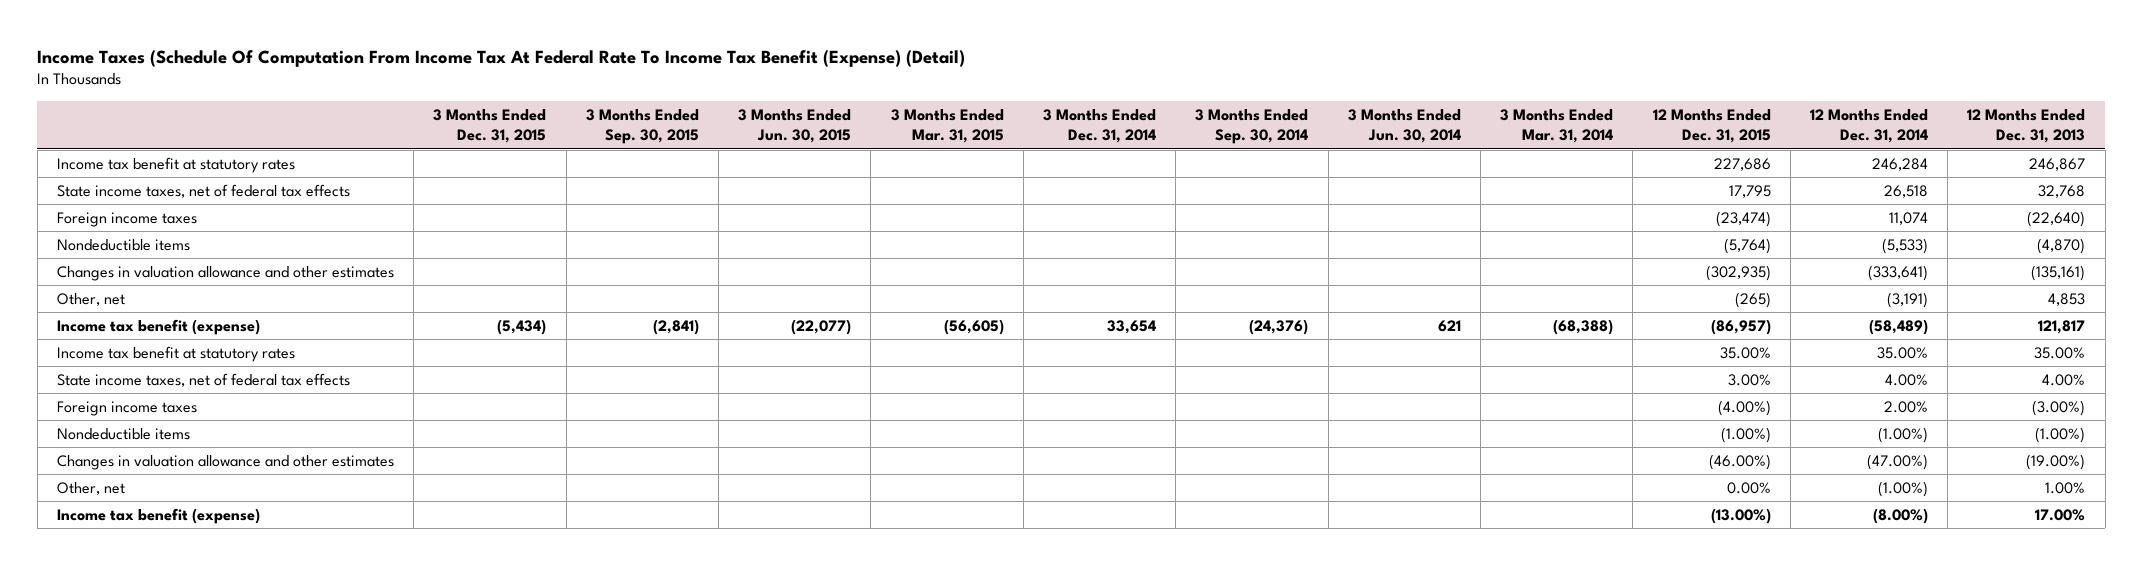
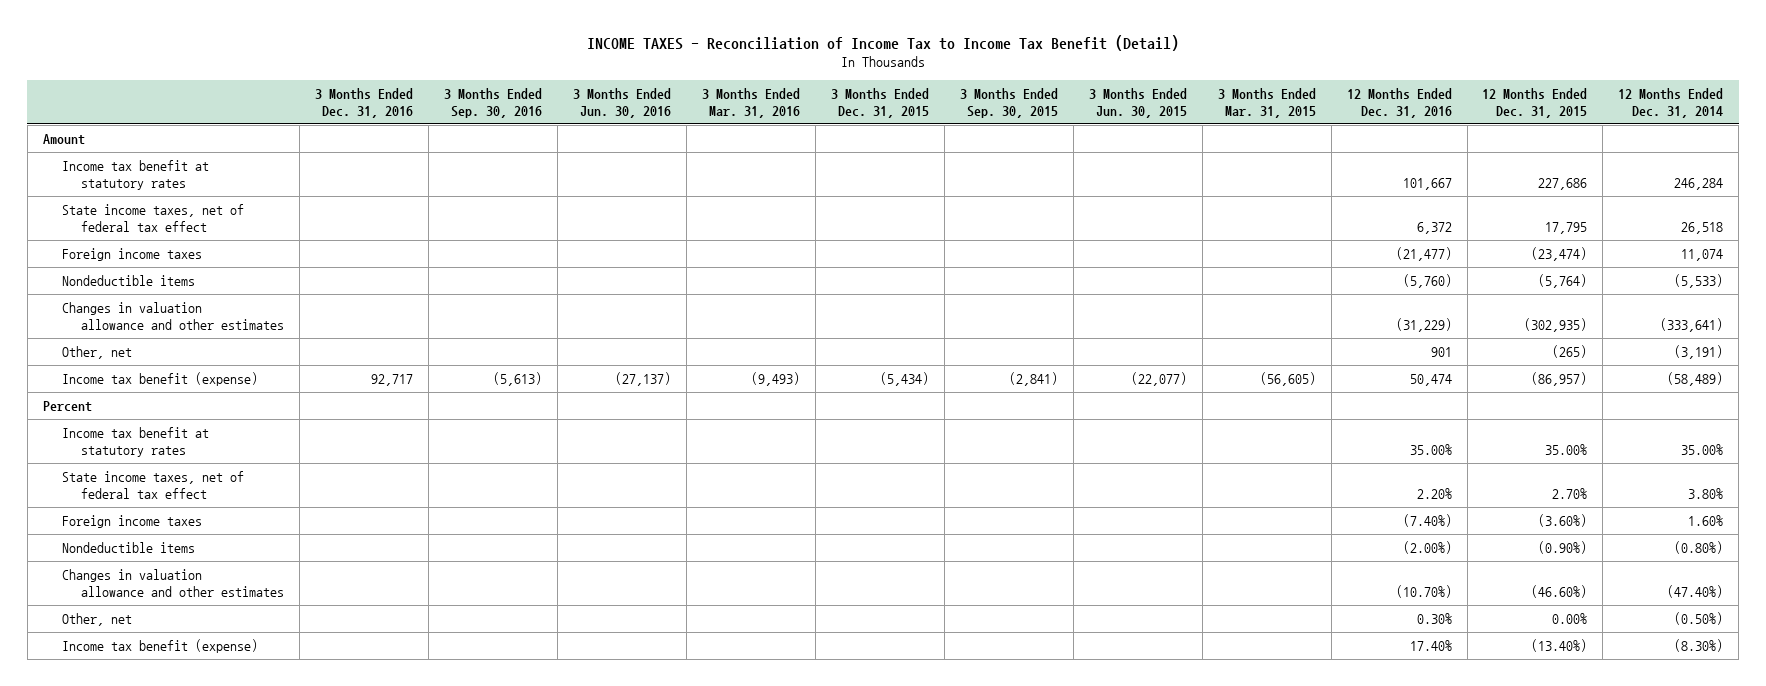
- Income Taxes (Schedule Of Computation From Income Tax At Federal Rate To Income Tax Benefit (Expense) (Detail)
+ INCOME TAXES - Reconciliation of Income Tax to Income Tax Benefit (Detail)
- | 3 Months Ended Dec. 31, 2015 | 3 Months Ended Sep. 30, 2015 | 3 Months Ended Jun. 30, 2015 | 3 Months Ended Mar. 31, 2015 | 3 Months Ended Dec. 31, 2014 | 3 Months Ended Sep. 30, 2014 | 3 Months Ended Jun. 30, 2014 | 3 Months Ended Mar. 31, 2014 | 12 Months Ended Dec. 31, 2015 | 12 Months Ended Dec. 31, 2014 | 12 Months Ended Dec. 31, 2013
+ | 3 Months Ended Dec. 31, 2016 | 3 Months Ended Sep. 30, 2016 | 3 Months Ended Jun. 30, 2016 | 3 Months Ended Mar. 31, 2016 | 3 Months Ended Dec. 31, 2015 | 3 Months Ended Sep. 30, 2015 | 3 Months Ended Jun. 30, 2015 | 3 Months Ended Mar. 31, 2015 | 12 Months Ended Dec. 31, 2016 | 12 Months Ended Dec. 31, 2015 | 12 Months Ended Dec. 31, 2014
+ Amount
- State income taxes, net of federal tax effects | | | | | | | | | 17,795 | 26,518 | 32,768
+ State income taxes, net of federal tax effect | | | | | | | | | 6,372 | 17,795 | 26,518
+ Percent
- State income taxes, net of federal tax effects | | | | | | | | | 3.00% | 4.00% | 4.00%
- Foreign income taxes | | | | | | | | | (4.00%) | 2.00% | (3.00%)
- Nondeductible items | | | | | | | | | (1.00%) | (1.00%) | (1.00%)
- Changes in valuation allowance and other estimates | | | | | | | | | (46.00%) | (47.00%) | (19.00%)
- Other, net | | | | | | | | | 0.00% | (1.00%) | 1.00%
- Income tax benefit (expense) | | | | | | | | | (13.00%) | (8.00%) | 17.00%
+ State income taxes, net of federal tax effect | | | | | | | | | 2.20% | 2.70% | 3.80%
+ Foreign income taxes | | | | | | | | | (7.40%) | (3.60%) | 1.60%
+ Nondeductible items | | | | | | | | | (2.00%) | (0.90%) | (0.80%)
+ Changes in valuation allowance and other estimates | | | | | | | | | (10.70%) | (46.60%) | (47.40%)
+ Other, net | | | | | | | | | 0.30% | 0.00% | (0.50%)
+ Income tax benefit (expense) | | | | | | | | | 17.40% | (13.40%) | (8.30%)

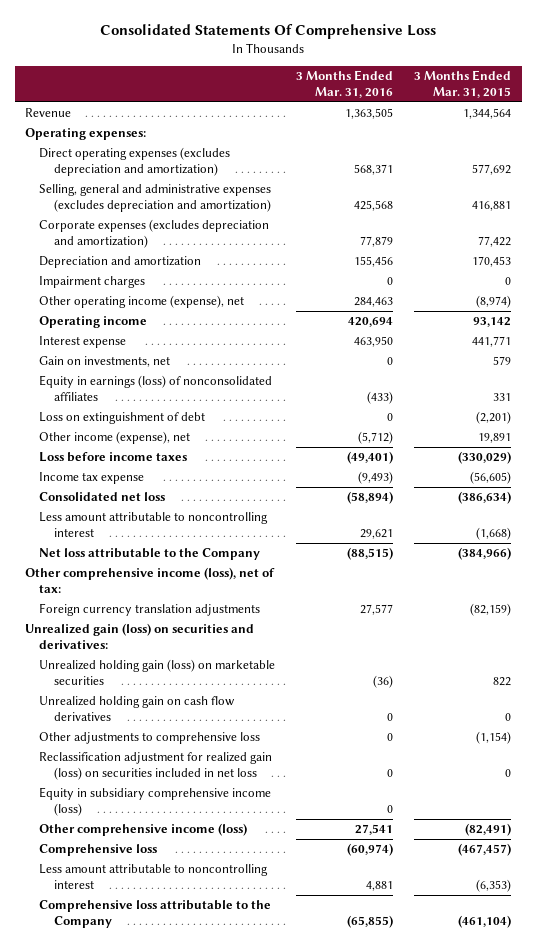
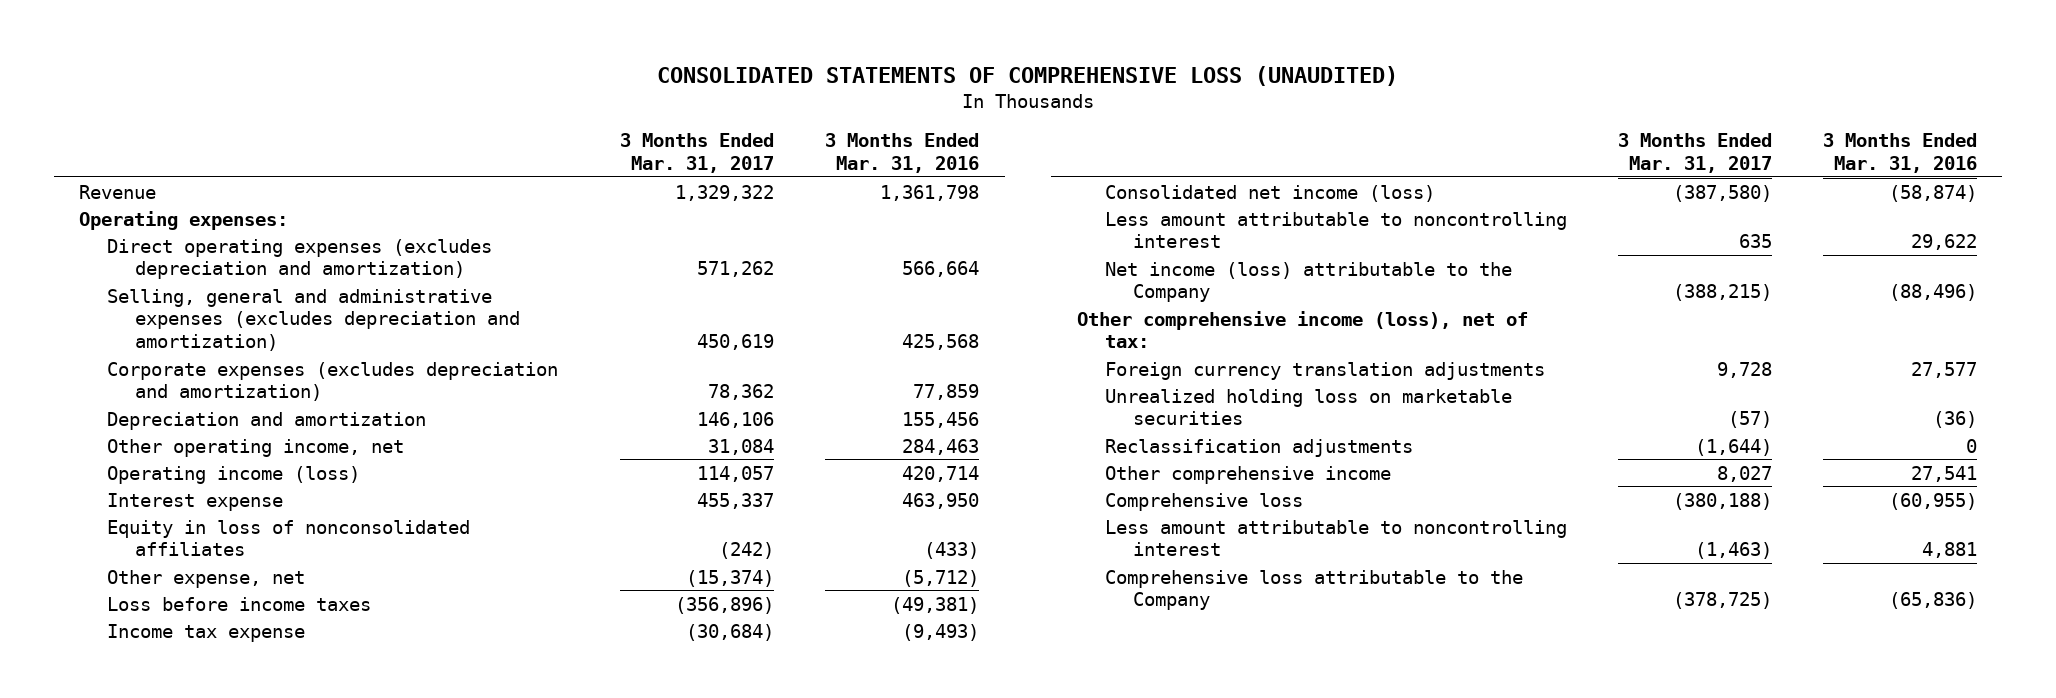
- Consolidated Statements Of Comprehensive Loss
+ CONSOLIDATED STATEMENTS OF COMPREHENSIVE LOSS (UNAUDITED)
- | 3 Months Ended Mar. 31, 2016 | 3 Months Ended Mar. 31, 2015
+ | 3 Months Ended Mar. 31, 2017 | 3 Months Ended Mar. 31, 2016
- Revenue | 1,363,505 | 1,344,564
+ Revenue | 1,329,322 | 1,361,798
- Direct operating expenses (excludes depreciation and amortization) | 568,371 | 577,692
+ Direct operating expenses (excludes depreciation and amortization) | 571,262 | 566,664
- Corporate expenses (excludes depreciation and amortization) | 77,879 | 77,422
+ Corporate expenses (excludes depreciation and amortization) | 78,362 | 77,859
- Impairment charges | 0 | 0
- Other operating income (expense), net | 284,463 | (8,974)
- Operating income | 420,694 | 93,142
+ Other operating income, net | 31,084 | 284,463
+ Operating income (loss) | 114,057 | 420,714
- Gain on investments, net | 0 | 579
- Equity in earnings (loss) of nonconsolidated affiliates | (433) | 331
- Loss on extinguishment of debt | 0 | (2,201)
- Other income (expense), net | (5,712) | 19,891
- Loss before income taxes | (49,401) | (330,029)
+ Equity in loss of nonconsolidated affiliates | (242) | (433)
+ Other expense, net | (15,374) | (5,712)
+ Loss before income taxes | (356,896) | (49,381)
- Consolidated net loss | (58,894) | (386,634)
- Less amount attributable to noncontrolling interest | 29,621 | (1,668)
- Net loss attributable to the Company | (88,515) | (384,966)
+ Consolidated net income (loss) | (387,580) | (58,874)
+ Less amount attributable to noncontrolling interest | 635 | 29,622
+ Net income (loss) attributable to the Company | (388,215) | (88,496)
- Unrealized gain (loss) on securities and derivatives:
- Unrealized holding gain (loss) on marketable securities | (36) | 822
- Unrealized holding gain on cash flow derivatives | 0 | 0
- Other adjustments to comprehensive loss | 0 | (1,154)
- Reclassification adjustment for realized gain (loss) on securities included in net loss | 0 | 0
- Equity in subsidiary comprehensive income (loss) | 0 |
- Other comprehensive income (loss) | 27,541 | (82,491)
- Comprehensive loss | (60,974) | (467,457)
+ Unrealized holding loss on marketable securities | (57) | (36)
+ Reclassification adjustments | (1,644) | 0
+ Other comprehensive income | 8,027 | 27,541
+ Comprehensive loss | (380,188) | (60,955)
- Comprehensive loss attributable to the Company | (65,855) | (461,104)
+ Comprehensive loss attributable to the Company | (378,725) | (65,836)

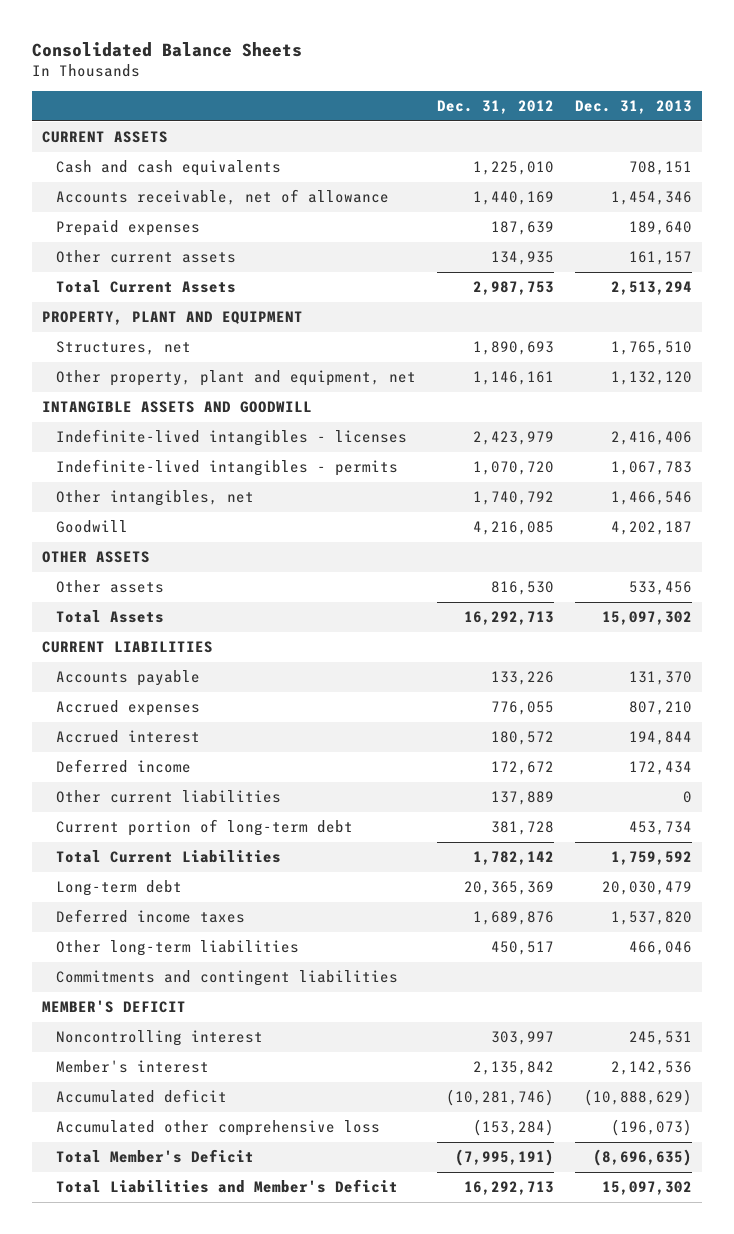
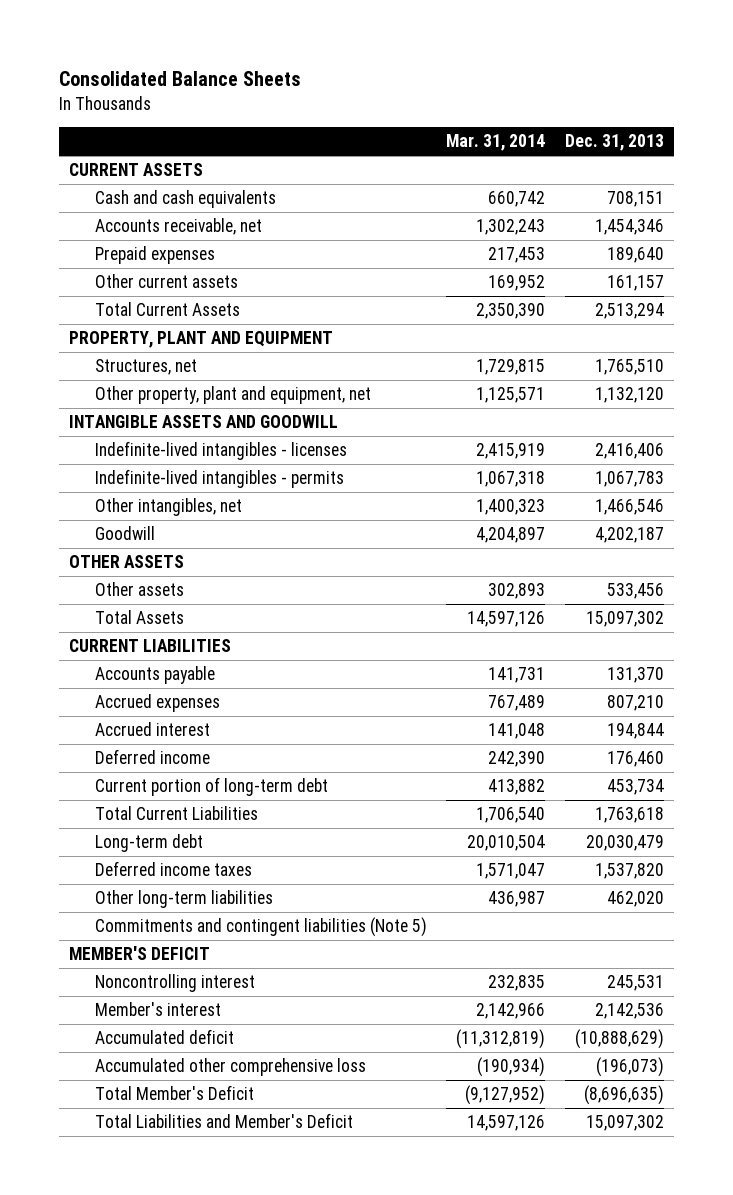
- | Dec. 31, 2012 | Dec. 31, 2013
+ | Mar. 31, 2014 | Dec. 31, 2013
- Accounts receivable, net of allowance | 1,440,169 | 1,454,346
+ Accounts receivable, net | 1,302,243 | 1,454,346
- Deferred income | 172,672 | 172,434
- Other current liabilities | 137,889 | 0
+ Deferred income | 242,390 | 176,460
- Total Current Liabilities | 1,782,142 | 1,759,592
+ Total Current Liabilities | 1,706,540 | 1,763,618
- Other long-term liabilities | 450,517 | 466,046
- Commitments and contingent liabilities
+ Other long-term liabilities | 436,987 | 462,020
+ Commitments and contingent liabilities (Note 5)

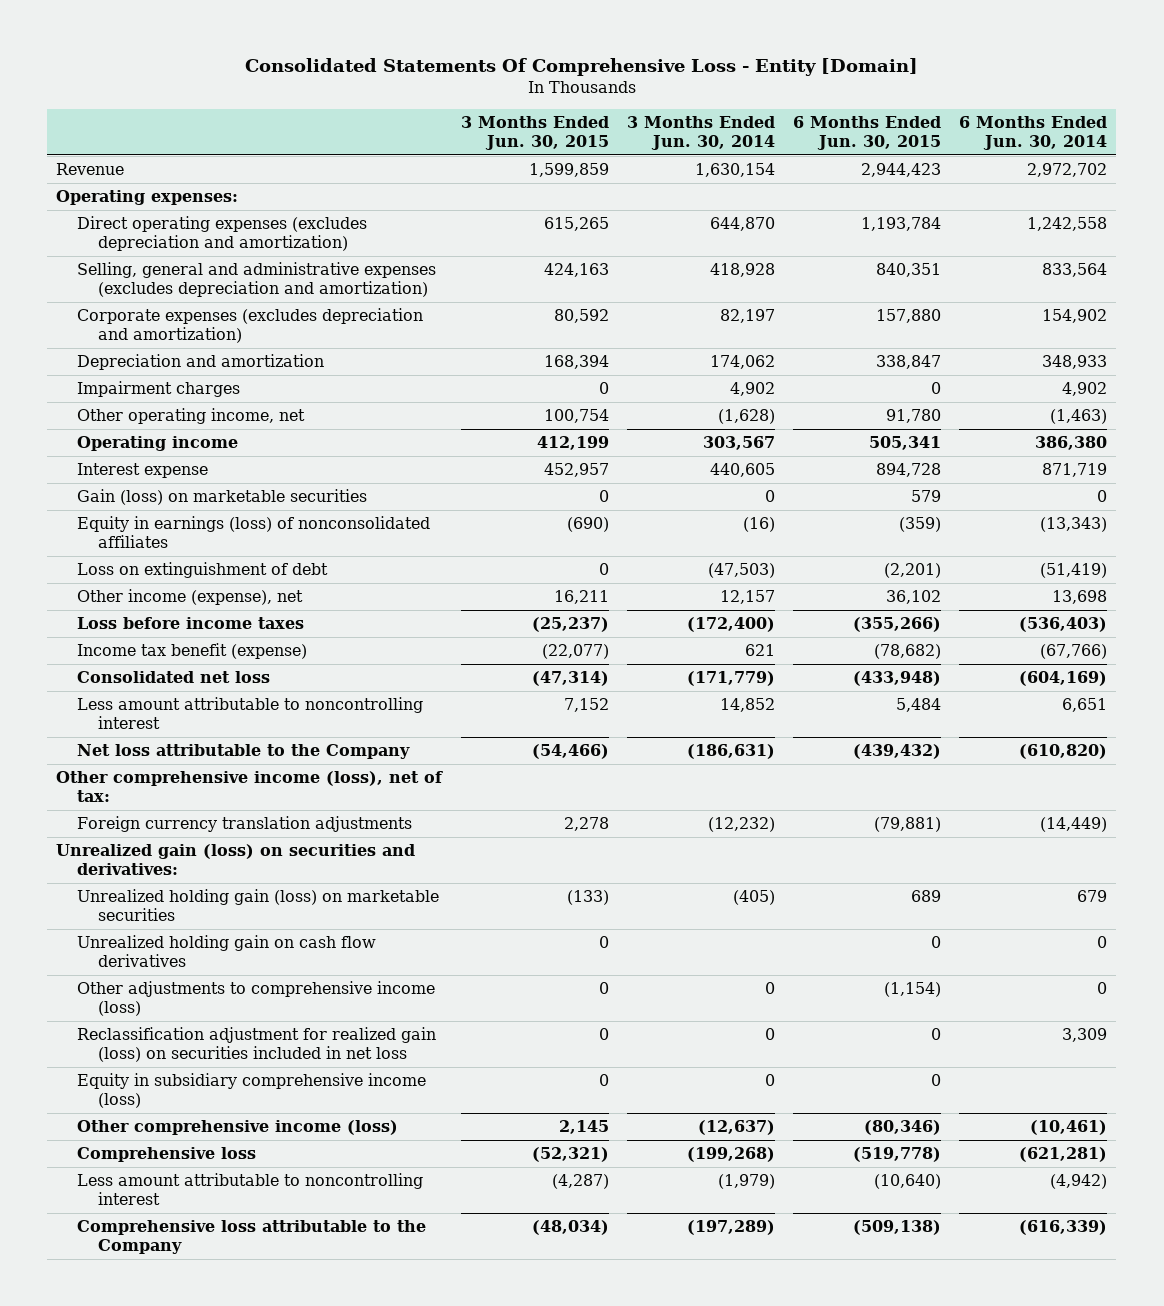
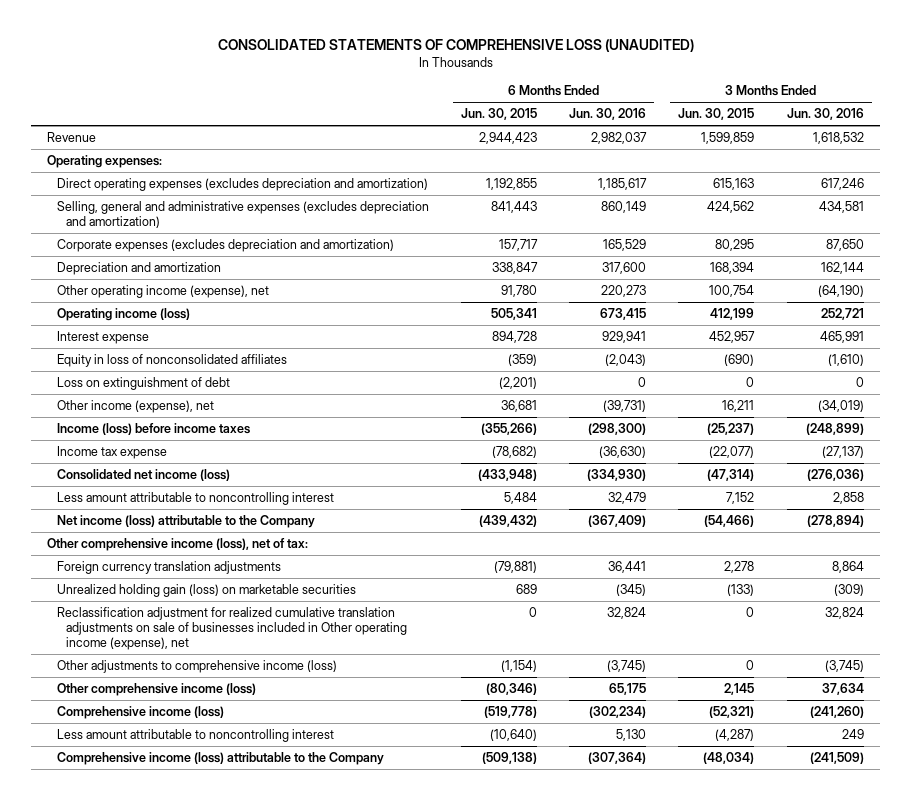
- Consolidated Statements Of Comprehensive Loss - Entity [Domain]
+ CONSOLIDATED STATEMENTS OF COMPREHENSIVE LOSS (UNAUDITED)
- | 3 Months Ended Jun. 30, 2015 | 3 Months Ended Jun. 30, 2014 | 6 Months Ended Jun. 30, 2015 | 6 Months Ended Jun. 30, 2014
+ | 6 Months Ended Jun. 30, 2015 | 6 Months Ended Jun. 30, 2016 | 3 Months Ended Jun. 30, 2015 | 3 Months Ended Jun. 30, 2016
- Direct operating expenses (excludes depreciation and amortization) | 615,265 | 644,870 | 1,193,784 | 1,242,558
- Selling, general and administrative expenses (excludes depreciation and amortization) | 424,163 | 418,928 | 840,351 | 833,564
- Corporate expenses (excludes depreciation and amortization) | 80,592 | 82,197 | 157,880 | 154,902
+ Direct operating expenses (excludes depreciation and amortization) | 1,192,855 | 1,185,617 | 615,163 | 617,246
+ Selling, general and administrative expenses (excludes depreciation and amortization) | 841,443 | 860,149 | 424,562 | 434,581
+ Corporate expenses (excludes depreciation and amortization) | 157,717 | 165,529 | 80,295 | 87,650
- Impairment charges | 0 | 4,902 | 0 | 4,902
- Other operating income, net | 100,754 | (1,628) | 91,780 | (1,463)
- Operating income | 412,199 | 303,567 | 505,341 | 386,380
+ Other operating income (expense), net | 91,780 | 220,273 | 100,754 | (64,190)
+ Operating income (loss) | 505,341 | 673,415 | 412,199 | 252,721
- Gain (loss) on marketable securities | 0 | 0 | 579 | 0
- Equity in earnings (loss) of nonconsolidated affiliates | (690) | (16) | (359) | (13,343)
+ Equity in loss of nonconsolidated affiliates | (359) | (2,043) | (690) | (1,610)
- Other income (expense), net | 16,211 | 12,157 | 36,102 | 13,698
- Loss before income taxes | (25,237) | (172,400) | (355,266) | (536,403)
- Income tax benefit (expense) | (22,077) | 621 | (78,682) | (67,766)
- Consolidated net loss | (47,314) | (171,779) | (433,948) | (604,169)
+ Other income (expense), net | 36,681 | (39,731) | 16,211 | (34,019)
+ Income (loss) before income taxes | (355,266) | (298,300) | (25,237) | (248,899)
+ Income tax expense | (78,682) | (36,630) | (22,077) | (27,137)
+ Consolidated net income (loss) | (433,948) | (334,930) | (47,314) | (276,036)
- Net loss attributable to the Company | (54,466) | (186,631) | (439,432) | (610,820)
+ Net income (loss) attributable to the Company | (439,432) | (367,409) | (54,466) | (278,894)
- Unrealized gain (loss) on securities and derivatives:
- Unrealized holding gain on cash flow derivatives | 0 | | 0 | 0
+ Reclassification adjustment for realized cumulative translation adjustments on sale of businesses included in Other operating income (expense), net | 0 | 32,824 | 0 | 32,824
- Reclassification adjustment for realized gain (loss) on securities included in net loss | 0 | 0 | 0 | 3,309
- Equity in subsidiary comprehensive income (loss) | 0 | 0 | 0 |
- Comprehensive loss | (52,321) | (199,268) | (519,778) | (621,281)
+ Comprehensive income (loss) | (519,778) | (302,234) | (52,321) | (241,260)
- Comprehensive loss attributable to the Company | (48,034) | (197,289) | (509,138) | (616,339)
+ Comprehensive income (loss) attributable to the Company | (509,138) | (307,364) | (48,034) | (241,509)

